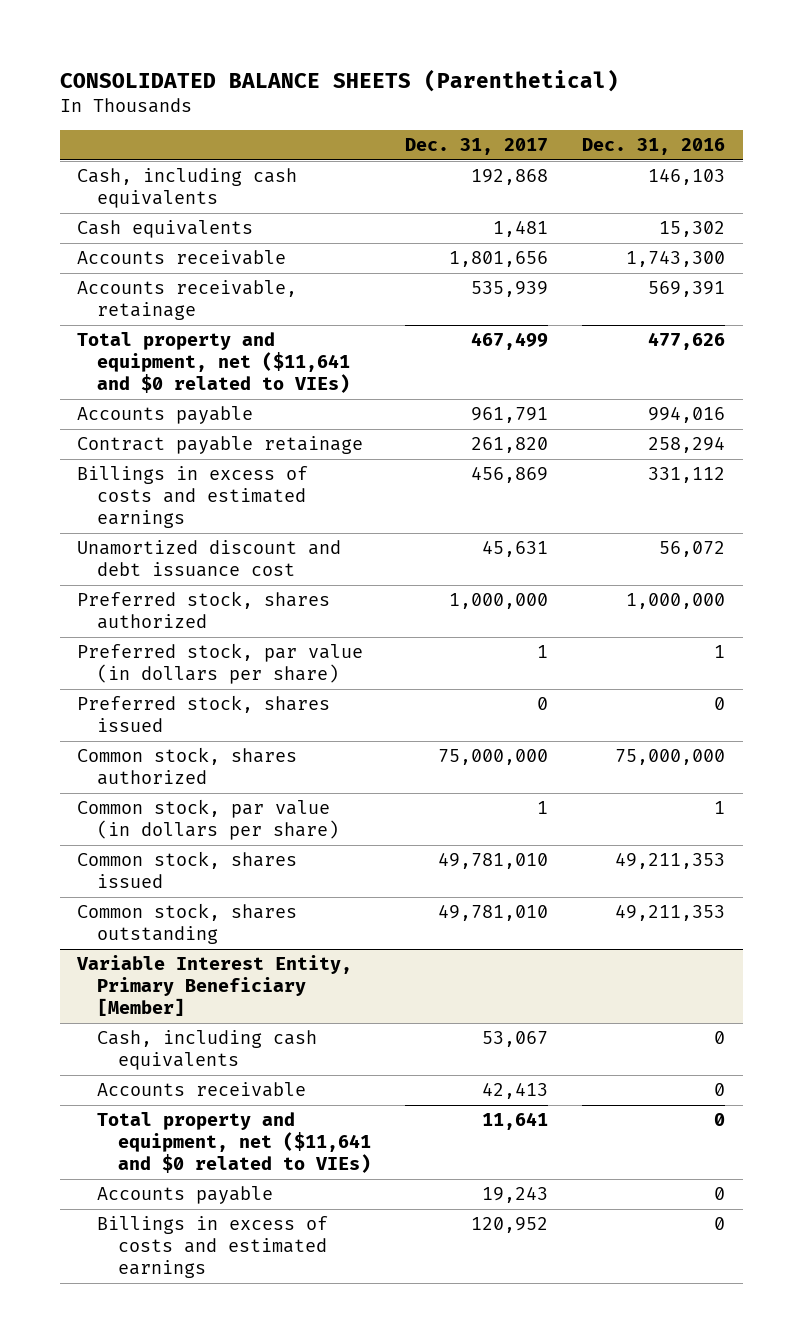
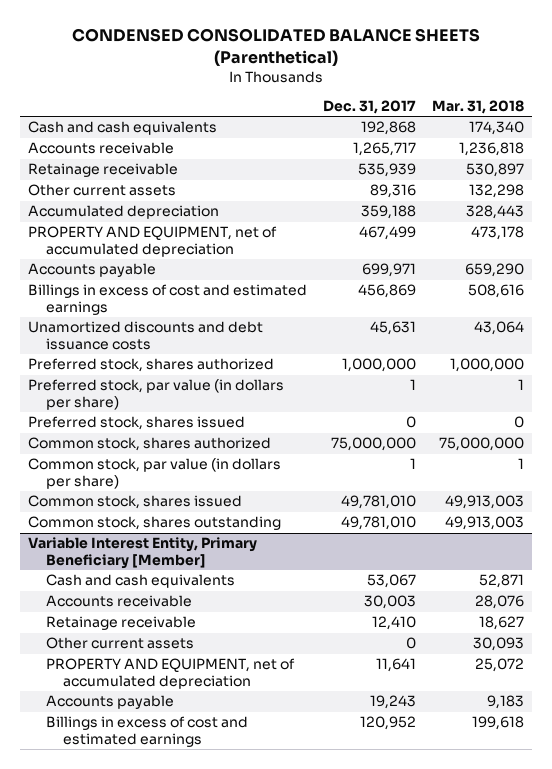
- CONSOLIDATED BALANCE SHEETS (Parenthetical)
+ CONDENSED CONSOLIDATED BALANCE SHEETS (Parenthetical)
- | Dec. 31, 2017 | Dec. 31, 2016
+ | Dec. 31, 2017 | Mar. 31, 2018
- Cash, including cash equivalents | 192,868 | 146,103
- Cash equivalents | 1,481 | 15,302
- Accounts receivable | 1,801,656 | 1,743,300
- Accounts receivable, retainage | 535,939 | 569,391
- Total property and equipment, net ($11,641 and $0 related to VIEs) | 467,499 | 477,626
- Accounts payable | 961,791 | 994,016
- Contract payable retainage | 261,820 | 258,294
- Billings in excess of costs and estimated earnings | 456,869 | 331,112
- Unamortized discount and debt issuance cost | 45,631 | 56,072
+ Cash and cash equivalents | 192,868 | 174,340
+ Accounts receivable | 1,265,717 | 1,236,818
+ Retainage receivable | 535,939 | 530,897
+ Other current assets | 89,316 | 132,298
+ Accumulated depreciation | 359,188 | 328,443
+ PROPERTY AND EQUIPMENT, net of accumulated depreciation | 467,499 | 473,178
+ Accounts payable | 699,971 | 659,290
+ Billings in excess of cost and estimated earnings | 456,869 | 508,616
+ Unamortized discounts and debt issuance costs | 45,631 | 43,064
@ Variable Interest Entity, Primary Beneficiary [Member]
- Cash, including cash equivalents | 53,067 | 0
- Accounts receivable | 42,413 | 0
- Total property and equipment, net ($11,641 and $0 related to VIEs) | 11,641 | 0
+ Cash and cash equivalents | 53,067 | 52,871
+ Accounts receivable | 30,003 | 28,076
+ Retainage receivable | 12,410 | 18,627
+ Other current assets | 0 | 30,093
+ PROPERTY AND EQUIPMENT, net of accumulated depreciation | 11,641 | 25,072
- Billings in excess of costs and estimated earnings | 120,952 | 0
+ Billings in excess of cost and estimated earnings | 120,952 | 199,618

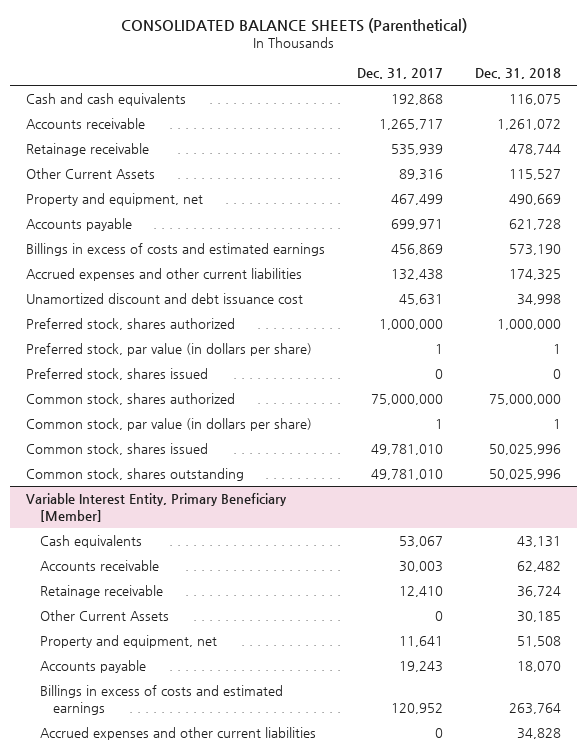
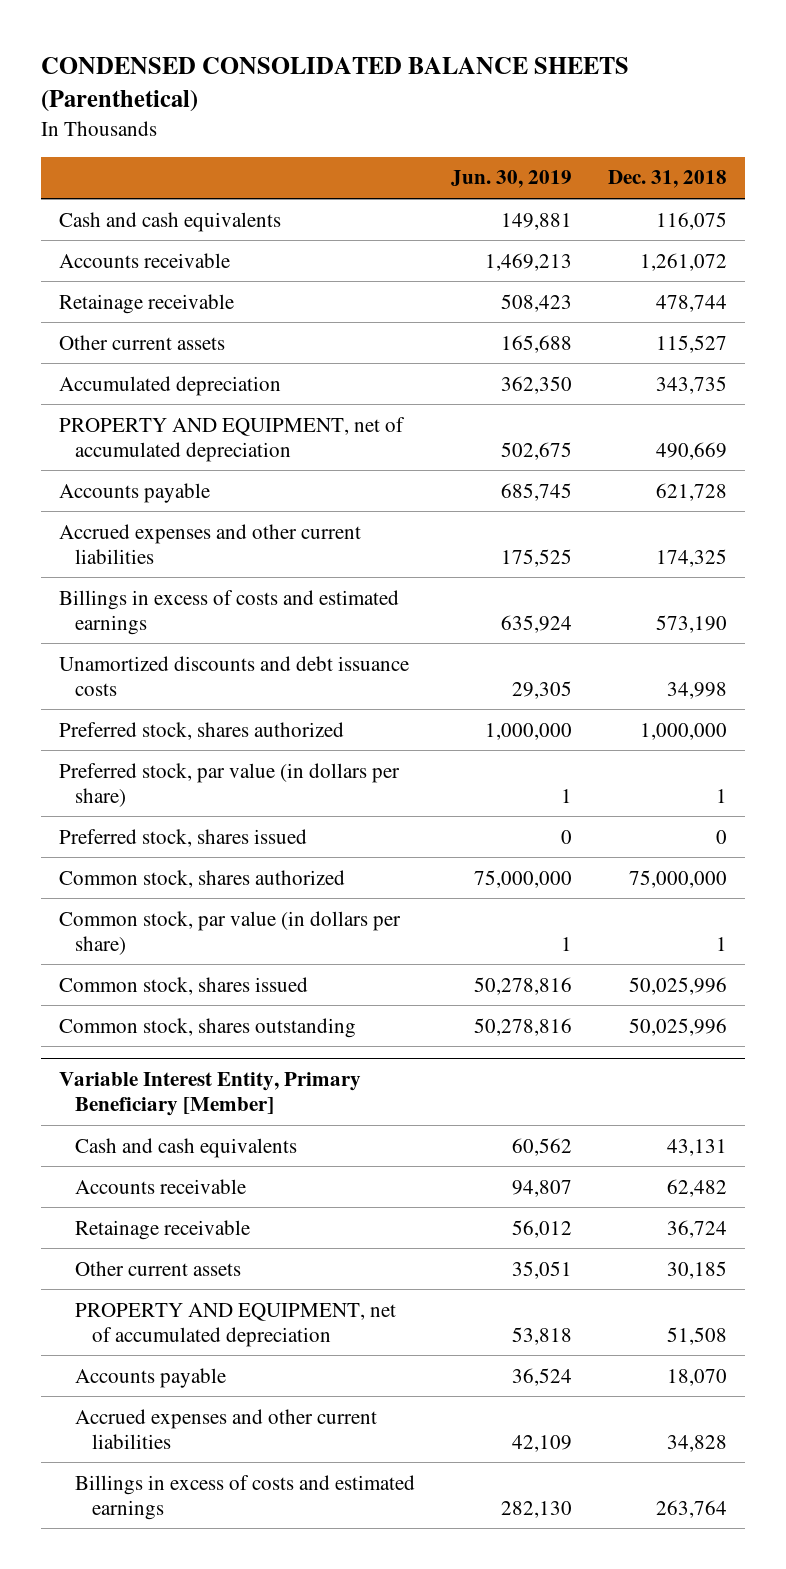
- CONSOLIDATED BALANCE SHEETS (Parenthetical)
+ CONDENSED CONSOLIDATED BALANCE SHEETS (Parenthetical)
- | Dec. 31, 2017 | Dec. 31, 2018
+ | Jun. 30, 2019 | Dec. 31, 2018
- Other Current Assets | 89,316 | 115,527
- Property and equipment, net | 467,499 | 490,669
+ Other current assets | 165,688 | 115,527
+ Accumulated depreciation | 362,350 | 343,735
+ PROPERTY AND EQUIPMENT, net of accumulated depreciation | 502,675 | 490,669
- Unamortized discount and debt issuance cost | 45,631 | 34,998
moved down: Billings in excess of costs and estimated earnings | 635,924 | 573,190
+ Unamortized discounts and debt issuance costs | 29,305 | 34,998
@ Variable Interest Entity, Primary Beneficiary [Member]
- Cash equivalents | 53,067 | 43,131
+ Cash and cash equivalents | 60,562 | 43,131
- Other Current Assets | 0 | 30,185
- Property and equipment, net | 11,641 | 51,508
+ Other current assets | 35,051 | 30,185
+ PROPERTY AND EQUIPMENT, net of accumulated depreciation | 53,818 | 51,508
moved down: Billings in excess of costs and estimated earnings | 282,130 | 263,764

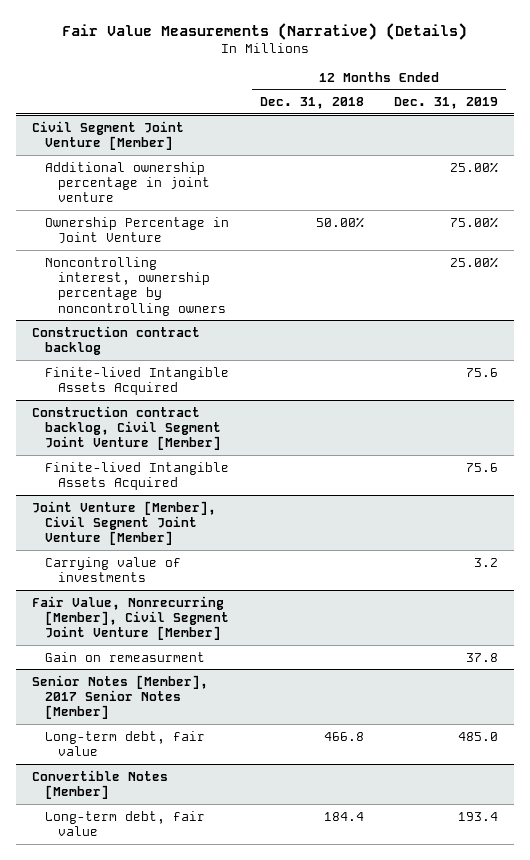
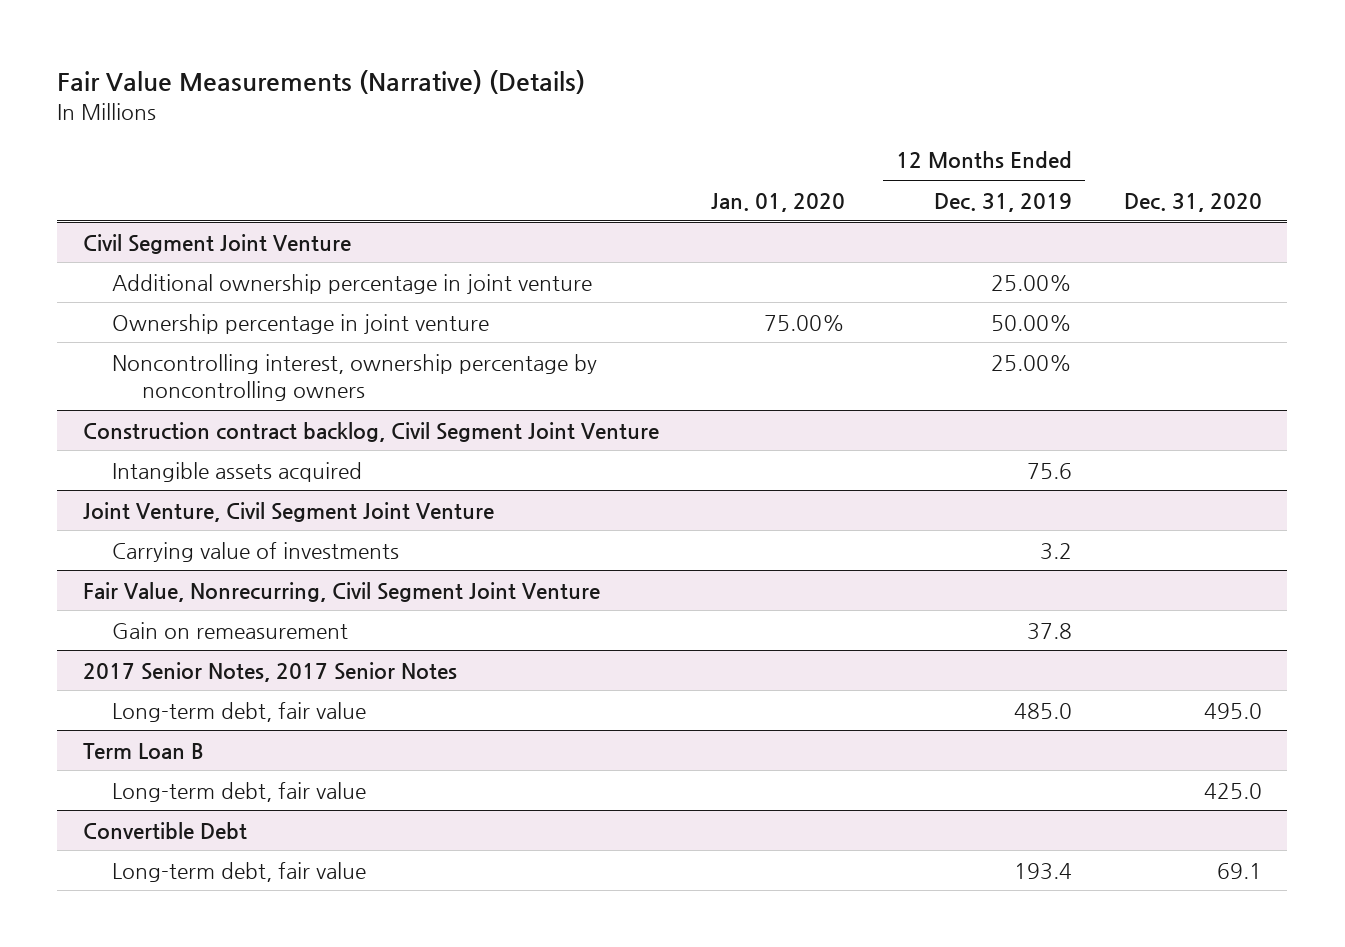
- | 12 Months Ended Dec. 31, 2018 | 12 Months Ended Dec. 31, 2019
+ | Jan. 01, 2020 | 12 Months Ended Dec. 31, 2019 | Dec. 31, 2020
- Civil Segment Joint Venture [Member]
+ Civil Segment Joint Venture
- Ownership Percentage in Joint Venture | 50.00% | 75.00%
+ Ownership percentage in joint venture | 75.00% | 50.00% |
- Construction contract backlog
- Finite-lived Intangible Assets Acquired | | 75.6
- Construction contract backlog, Civil Segment Joint Venture [Member]
- Finite-lived Intangible Assets Acquired | | 75.6
- Joint Venture [Member], Civil Segment Joint Venture [Member]
+ Construction contract backlog, Civil Segment Joint Venture
+ Intangible assets acquired | | 75.6 |
+ Joint Venture, Civil Segment Joint Venture
- Fair Value, Nonrecurring [Member], Civil Segment Joint Venture [Member]
- Gain on remeasurment | | 37.8
- Senior Notes [Member], 2017 Senior Notes [Member]
+ Fair Value, Nonrecurring, Civil Segment Joint Venture
+ Gain on remeasurement | | 37.8 |
+ 2017 Senior Notes, 2017 Senior Notes
- Convertible Notes [Member]
+ Term Loan B
+ Long-term debt, fair value | | | 425.0
+ Convertible Debt

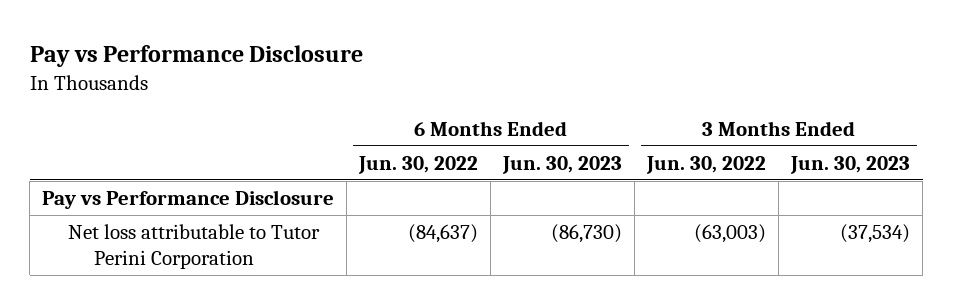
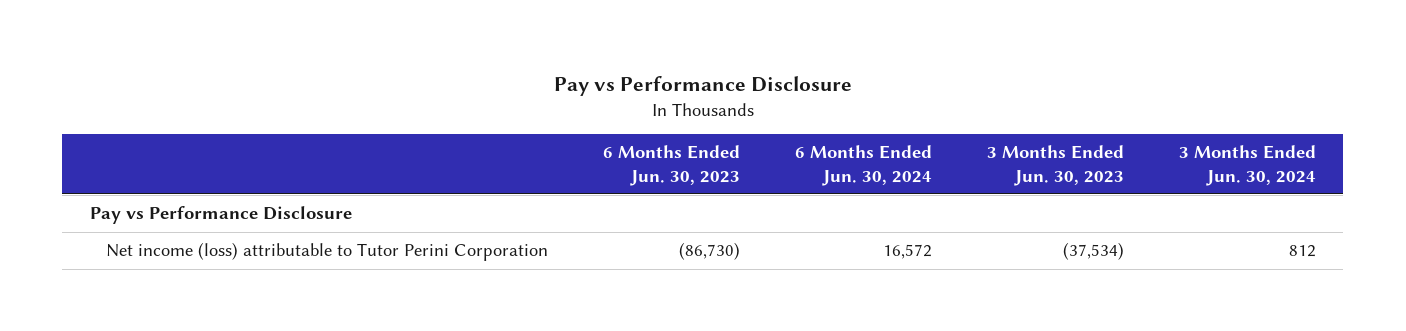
- | 6 Months Ended Jun. 30, 2022 | 6 Months Ended Jun. 30, 2023 | 3 Months Ended Jun. 30, 2022 | 3 Months Ended Jun. 30, 2023
+ | 6 Months Ended Jun. 30, 2023 | 6 Months Ended Jun. 30, 2024 | 3 Months Ended Jun. 30, 2023 | 3 Months Ended Jun. 30, 2024
- Net loss attributable to Tutor Perini Corporation | (84,637) | (86,730) | (63,003) | (37,534)
+ Net income (loss) attributable to Tutor Perini Corporation | (86,730) | 16,572 | (37,534) | 812

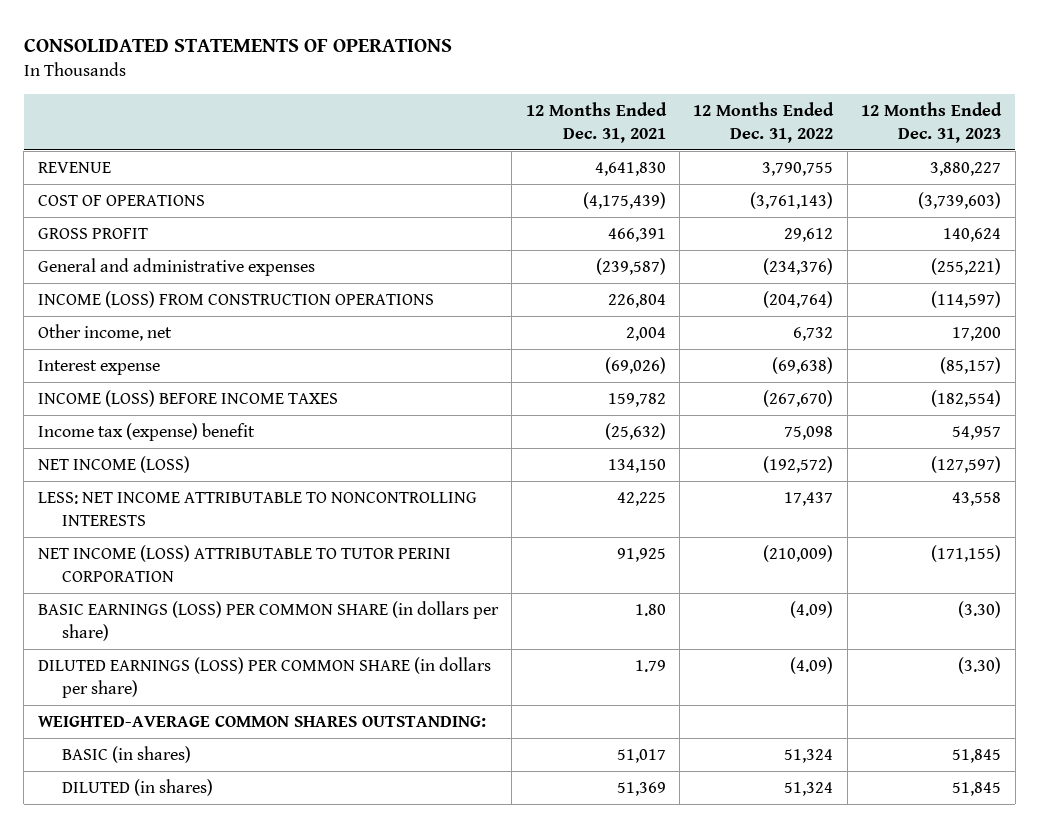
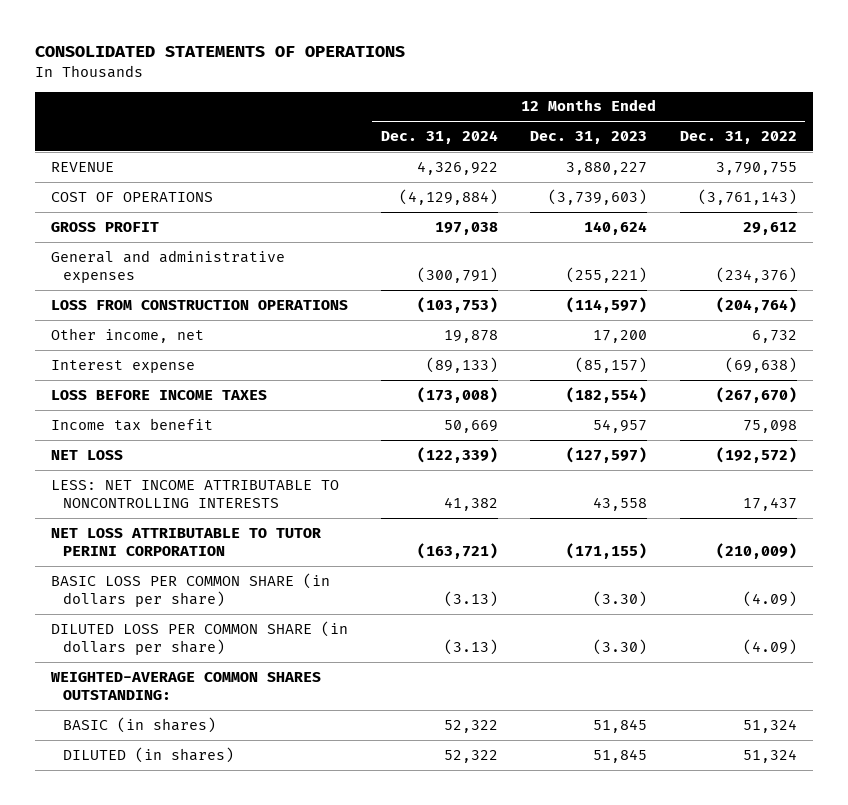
- | 12 Months Ended Dec. 31, 2021 | 12 Months Ended Dec. 31, 2022 | 12 Months Ended Dec. 31, 2023
+ | 12 Months Ended Dec. 31, 2024 | 12 Months Ended Dec. 31, 2023 | 12 Months Ended Dec. 31, 2022
- INCOME (LOSS) FROM CONSTRUCTION OPERATIONS | 226,804 | (204,764) | (114,597)
+ LOSS FROM CONSTRUCTION OPERATIONS | (103,753) | (114,597) | (204,764)
- INCOME (LOSS) BEFORE INCOME TAXES | 159,782 | (267,670) | (182,554)
- Income tax (expense) benefit | (25,632) | 75,098 | 54,957
- NET INCOME (LOSS) | 134,150 | (192,572) | (127,597)
+ LOSS BEFORE INCOME TAXES | (173,008) | (182,554) | (267,670)
+ Income tax benefit | 50,669 | 54,957 | 75,098
+ NET LOSS | (122,339) | (127,597) | (192,572)
- NET INCOME (LOSS) ATTRIBUTABLE TO TUTOR PERINI CORPORATION | 91,925 | (210,009) | (171,155)
- BASIC EARNINGS (LOSS) PER COMMON SHARE (in dollars per share) | 1.80 | (4.09) | (3.30)
- DILUTED EARNINGS (LOSS) PER COMMON SHARE (in dollars per share) | 1.79 | (4.09) | (3.30)
+ NET LOSS ATTRIBUTABLE TO TUTOR PERINI CORPORATION | (163,721) | (171,155) | (210,009)
+ BASIC LOSS PER COMMON SHARE (in dollars per share) | (3.13) | (3.30) | (4.09)
+ DILUTED LOSS PER COMMON SHARE (in dollars per share) | (3.13) | (3.30) | (4.09)

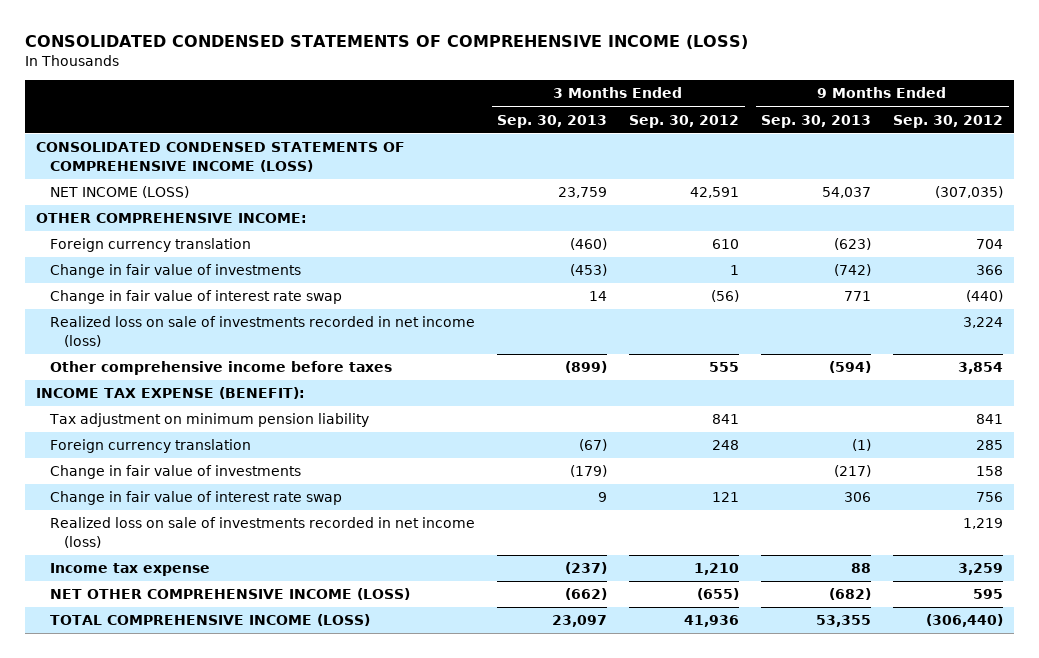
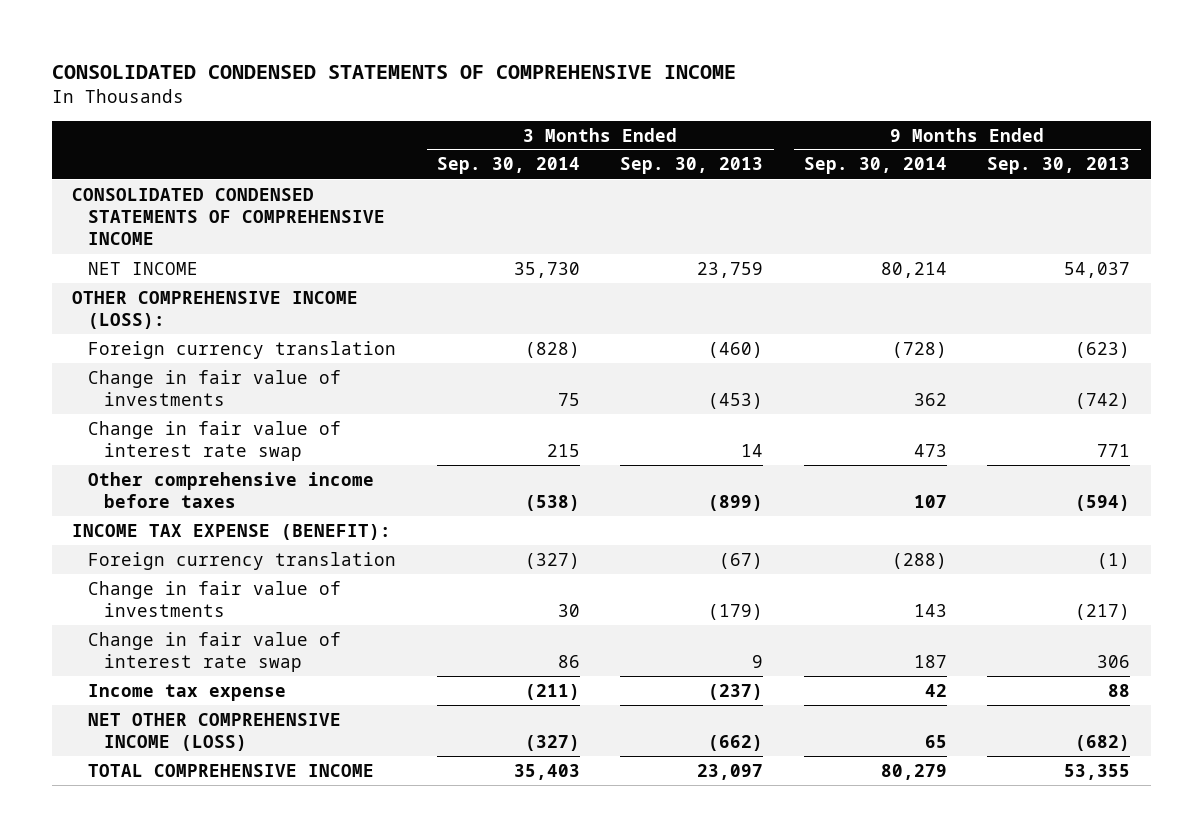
- CONSOLIDATED CONDENSED STATEMENTS OF COMPREHENSIVE INCOME (LOSS)
+ CONSOLIDATED CONDENSED STATEMENTS OF COMPREHENSIVE INCOME
- | 3 Months Ended Sep. 30, 2013 | 3 Months Ended Sep. 30, 2012 | 9 Months Ended Sep. 30, 2013 | 9 Months Ended Sep. 30, 2012
+ | 3 Months Ended Sep. 30, 2014 | 3 Months Ended Sep. 30, 2013 | 9 Months Ended Sep. 30, 2014 | 9 Months Ended Sep. 30, 2013
- CONSOLIDATED CONDENSED STATEMENTS OF COMPREHENSIVE INCOME (LOSS)
- NET INCOME (LOSS) | 23,759 | 42,591 | 54,037 | (307,035)
- OTHER COMPREHENSIVE INCOME:
+ CONSOLIDATED CONDENSED STATEMENTS OF COMPREHENSIVE INCOME
+ NET INCOME | 35,730 | 23,759 | 80,214 | 54,037
+ OTHER COMPREHENSIVE INCOME (LOSS):
- Realized loss on sale of investments recorded in net income (loss) | | | | 3,224
- Tax adjustment on minimum pension liability | | 841 | | 841
- Realized loss on sale of investments recorded in net income (loss) | | | | 1,219
- TOTAL COMPREHENSIVE INCOME (LOSS) | 23,097 | 41,936 | 53,355 | (306,440)
+ TOTAL COMPREHENSIVE INCOME | 35,403 | 23,097 | 80,279 | 53,355

